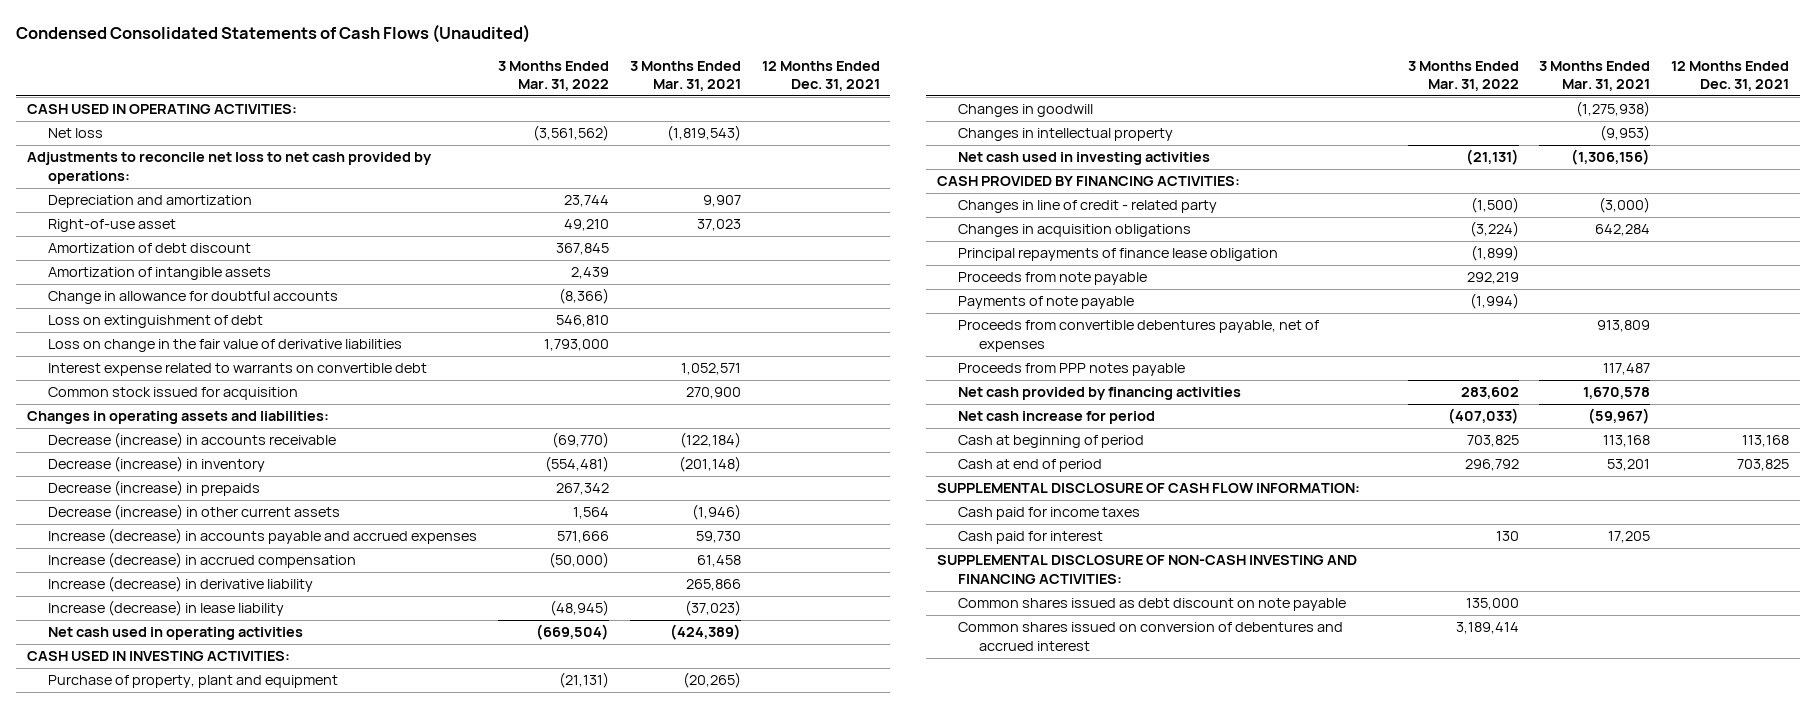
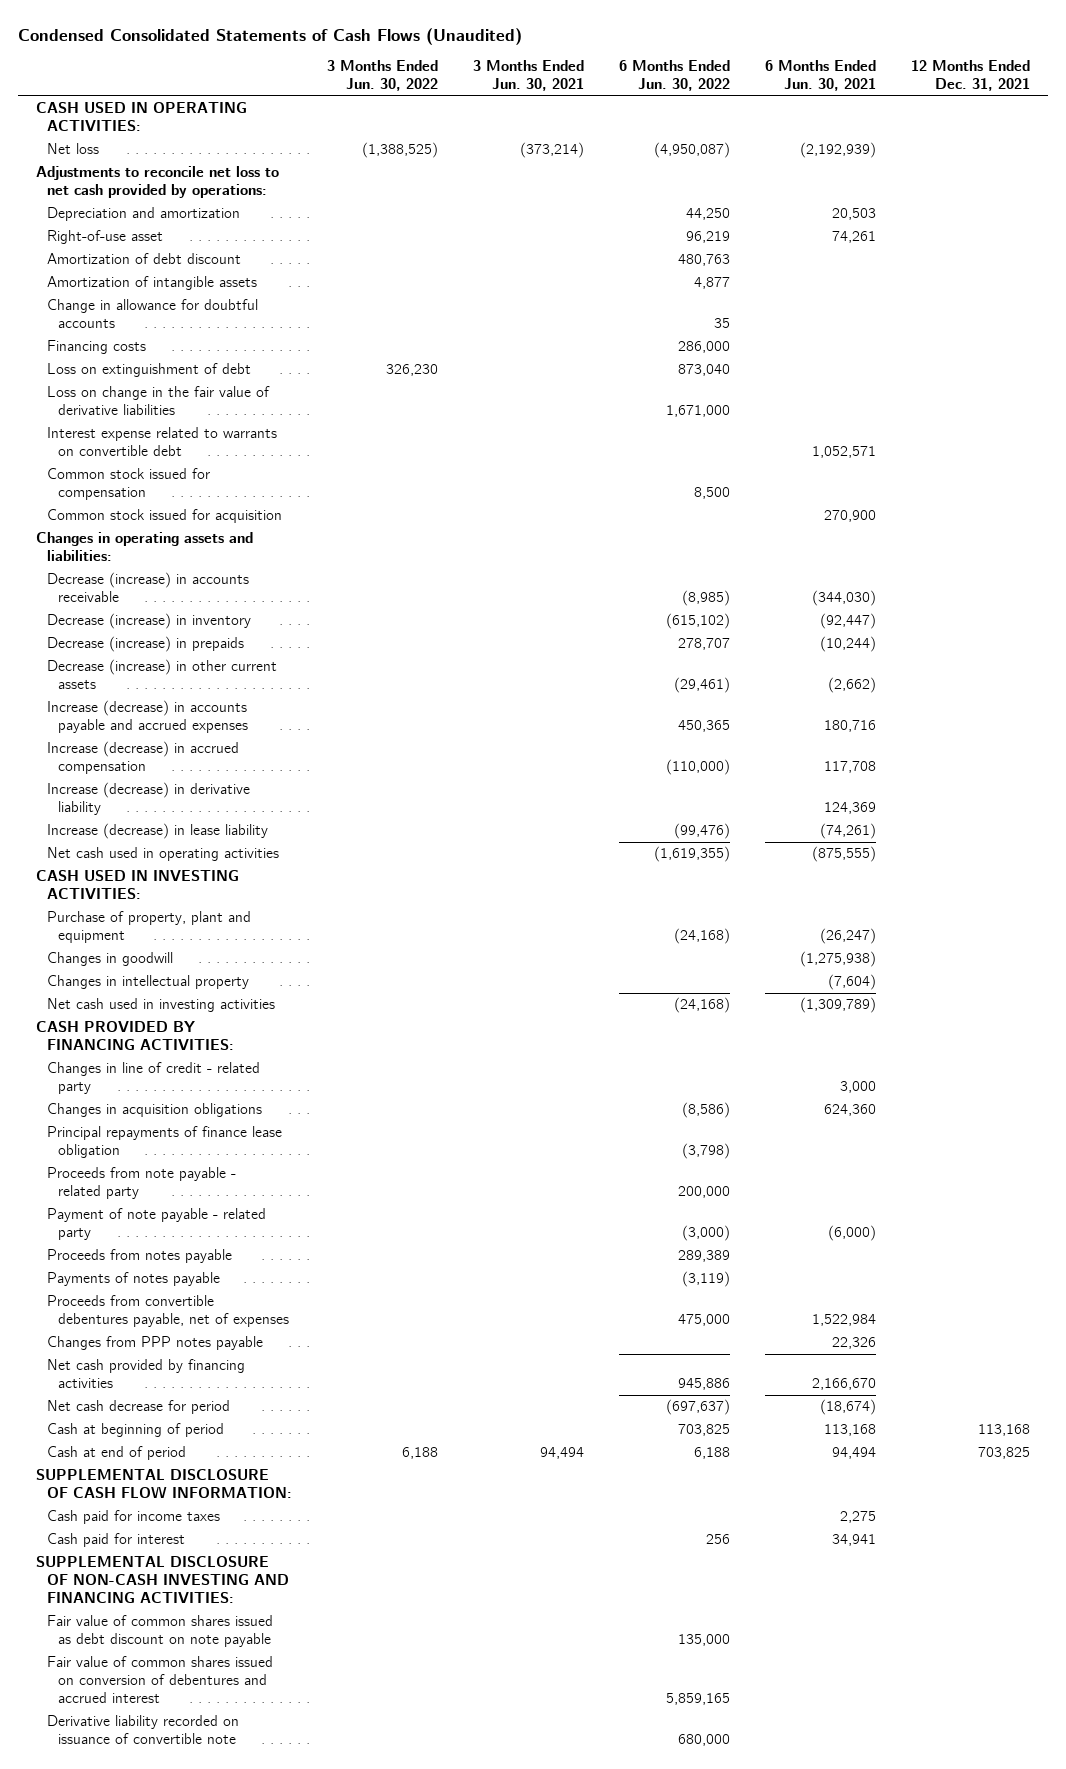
- | 3 Months Ended Mar. 31, 2022 | 3 Months Ended Mar. 31, 2021 | 12 Months Ended Dec. 31, 2021
+ | 3 Months Ended Jun. 30, 2022 | 3 Months Ended Jun. 30, 2021 | 6 Months Ended Jun. 30, 2022 | 6 Months Ended Jun. 30, 2021 | 12 Months Ended Dec. 31, 2021
+ Financing costs | | | 286,000 | |
+ Common stock issued for compensation | | | 8,500 | |
- Proceeds from note payable | 292,219 | |
- Payments of note payable | (1,994) | |
+ Proceeds from note payable - related party | | | 200,000 | |
+ Payment of note payable - related party | | | (3,000) | (6,000) |
+ Proceeds from notes payable | | | 289,389 | |
+ Payments of notes payable | | | (3,119) | |
- Proceeds from PPP notes payable | | 117,487 |
+ Changes from PPP notes payable | | | | 22,326 |
- Net cash increase for period | (407,033) | (59,967) |
+ Net cash decrease for period | | | (697,637) | (18,674) |
- Common shares issued as debt discount on note payable | 135,000 | |
- Common shares issued on conversion of debentures and accrued interest | 3,189,414 | |
+ Fair value of common shares issued as debt discount on note payable | | | 135,000 | |
+ Fair value of common shares issued on conversion of debentures and accrued interest | | | 5,859,165 | |
+ Derivative liability recorded on issuance of convertible note | | | 680,000 | |

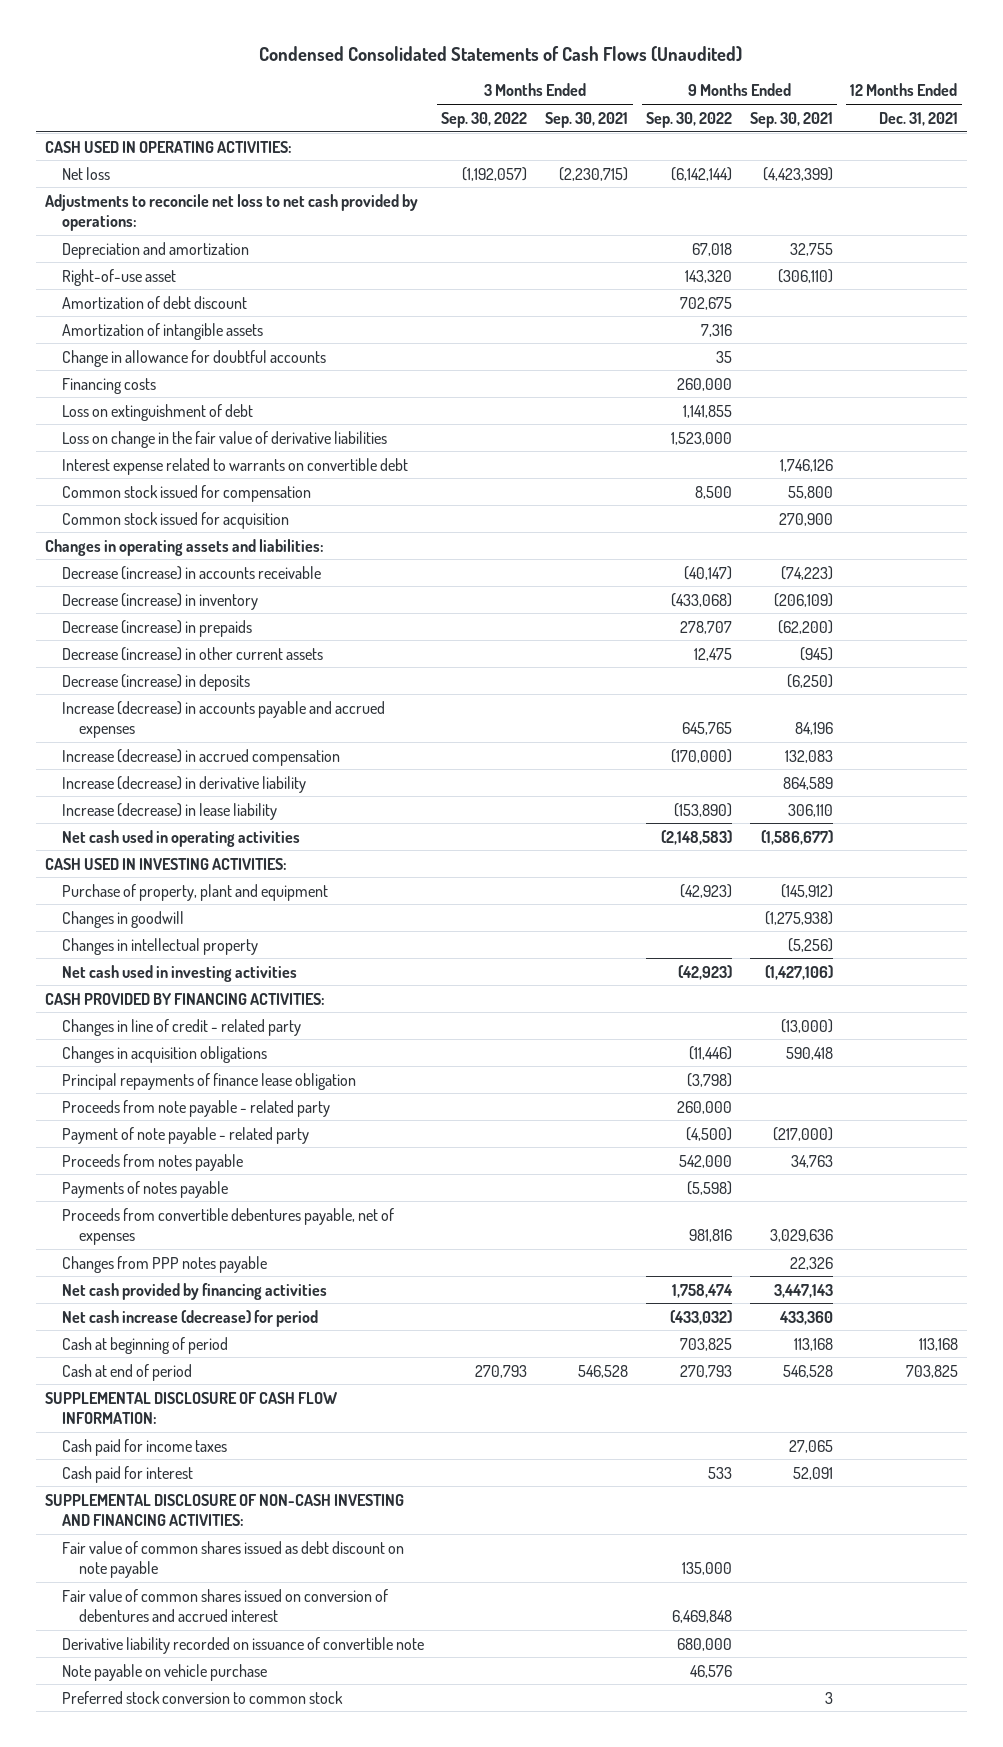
- | 3 Months Ended Jun. 30, 2022 | 3 Months Ended Jun. 30, 2021 | 6 Months Ended Jun. 30, 2022 | 6 Months Ended Jun. 30, 2021 | 12 Months Ended Dec. 31, 2021
+ | 3 Months Ended Sep. 30, 2022 | 3 Months Ended Sep. 30, 2021 | 9 Months Ended Sep. 30, 2022 | 9 Months Ended Sep. 30, 2021 | 12 Months Ended Dec. 31, 2021
+ Decrease (increase) in deposits | | | | (6,250) |
- Net cash decrease for period | | | (697,637) | (18,674) |
+ Net cash increase (decrease) for period | | | (433,032) | 433,360 |
+ Note payable on vehicle purchase | | | 46,576 | |
+ Preferred stock conversion to common stock | | | | 3 |

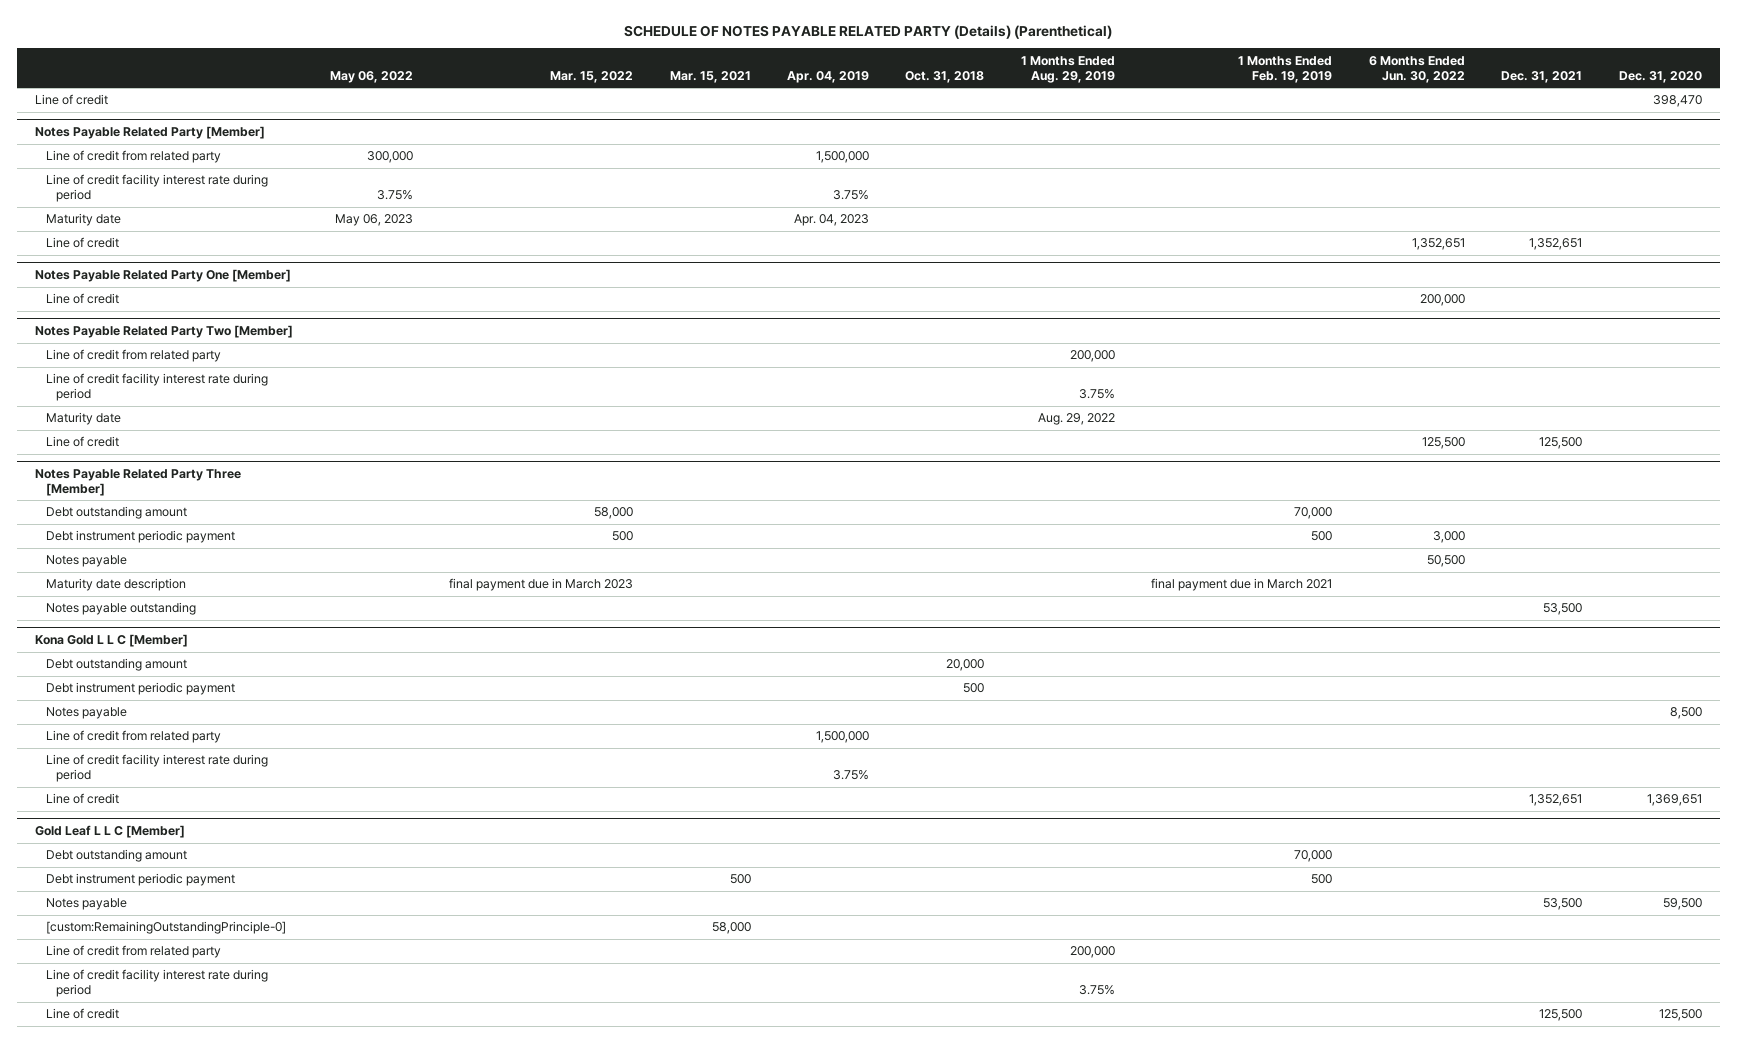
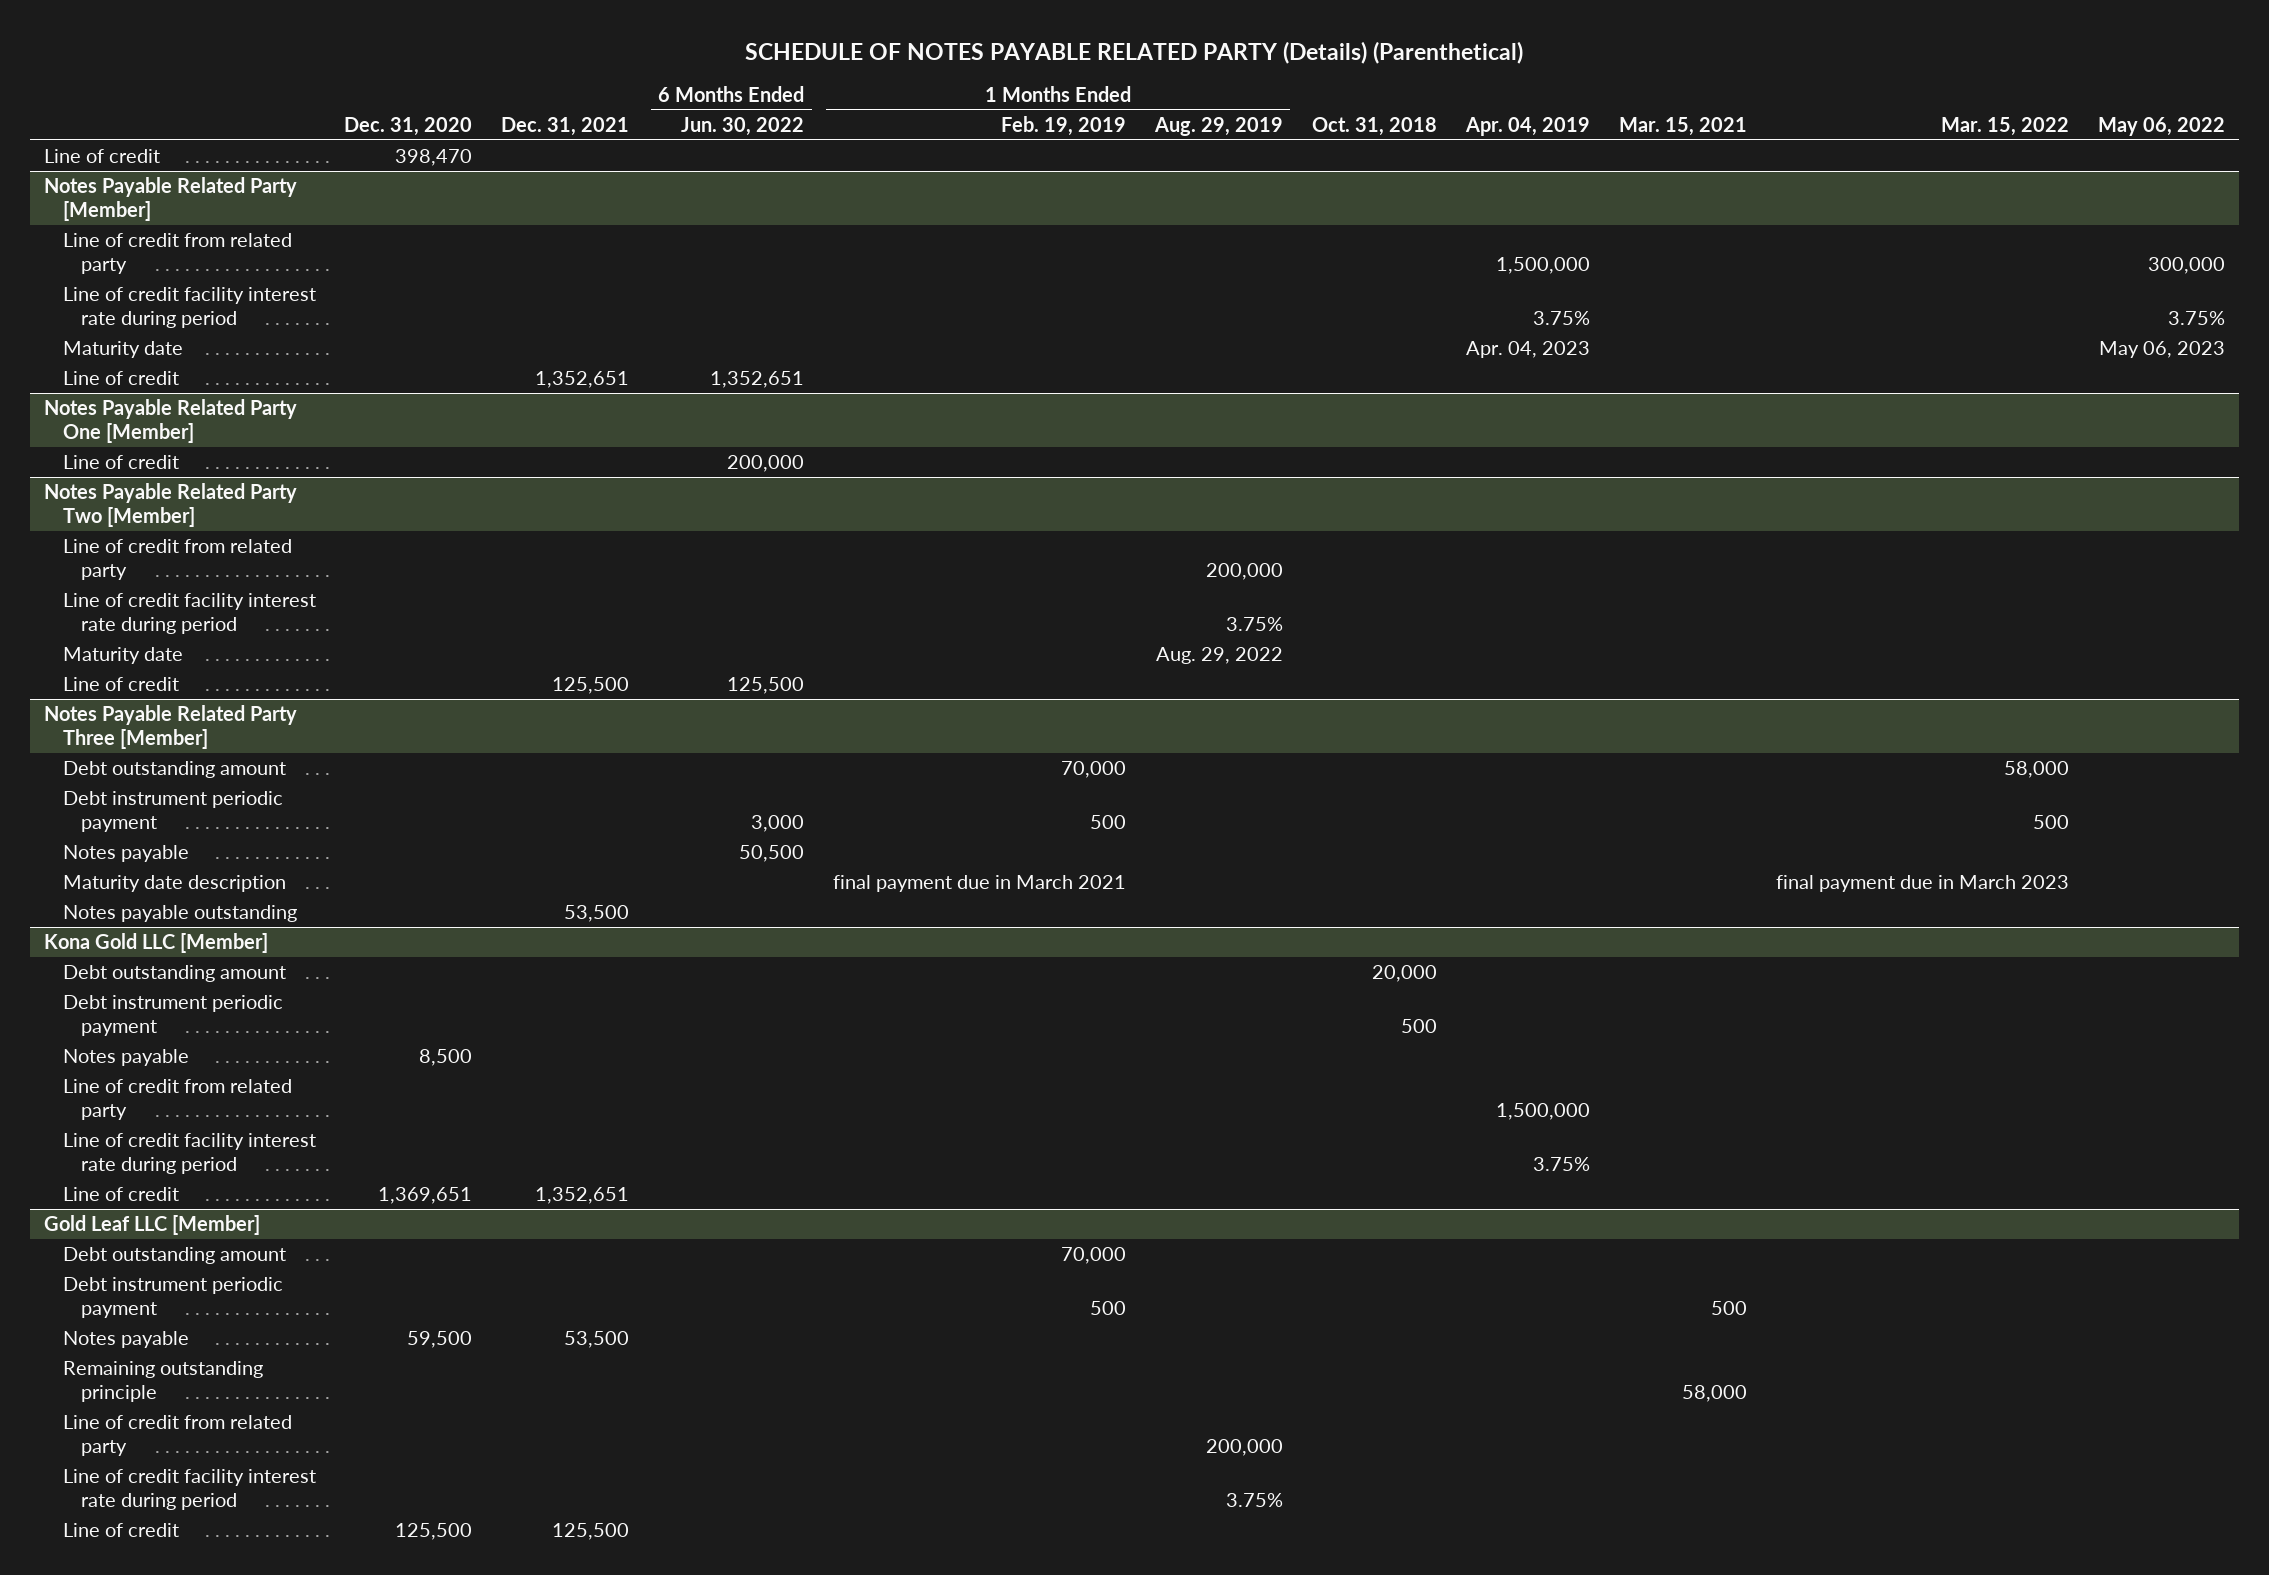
- | May 06, 2022 | Mar. 15, 2022 | Mar. 15, 2021 | Apr. 04, 2019 | Oct. 31, 2018 | 1 Months Ended Aug. 29, 2019 | 1 Months Ended Feb. 19, 2019 | 6 Months Ended Jun. 30, 2022 | Dec. 31, 2021 | Dec. 31, 2020
+ | Dec. 31, 2020 | Dec. 31, 2021 | 6 Months Ended Jun. 30, 2022 | 1 Months Ended Feb. 19, 2019 | 1 Months Ended Aug. 29, 2019 | Oct. 31, 2018 | Apr. 04, 2019 | Mar. 15, 2021 | Mar. 15, 2022 | May 06, 2022
- Kona Gold L L C [Member]
+ Kona Gold LLC [Member]
- Gold Leaf L L C [Member]
+ Gold Leaf LLC [Member]
- [custom:RemainingOutstandingPrinciple-0] | | | 58,000 | | | | | | |
+ Remaining outstanding principle | | | | | | | | 58,000 | |

